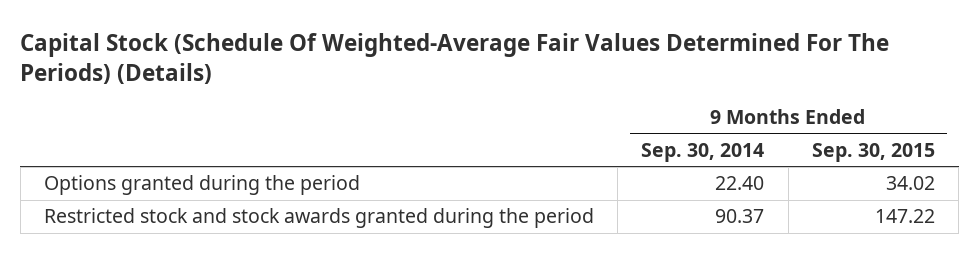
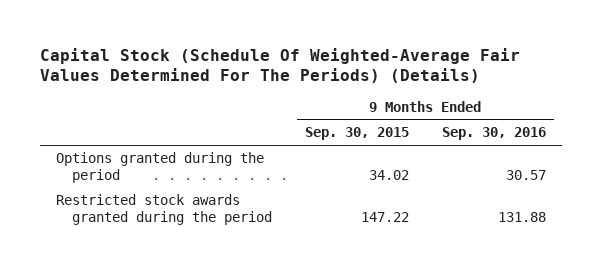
- | 9 Months Ended Sep. 30, 2014 | 9 Months Ended Sep. 30, 2015
+ | 9 Months Ended Sep. 30, 2015 | 9 Months Ended Sep. 30, 2016
- Restricted stock and stock awards granted during the period | 90.37 | 147.22
+ Restricted stock awards granted during the period | 147.22 | 131.88

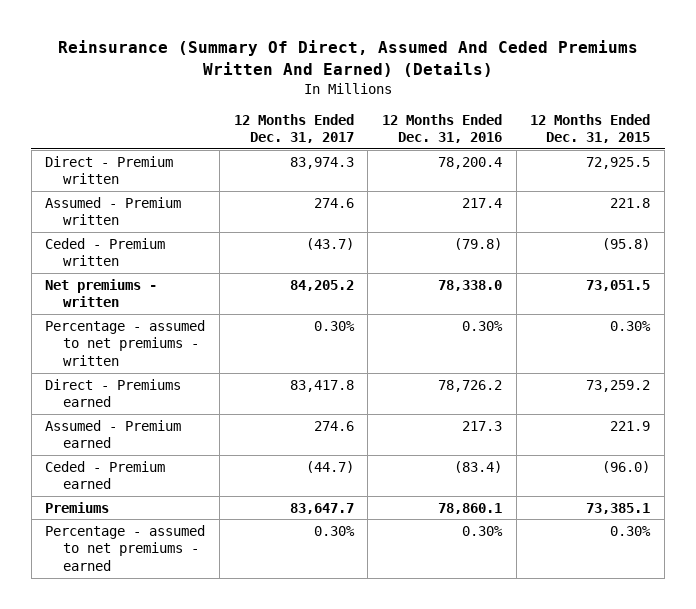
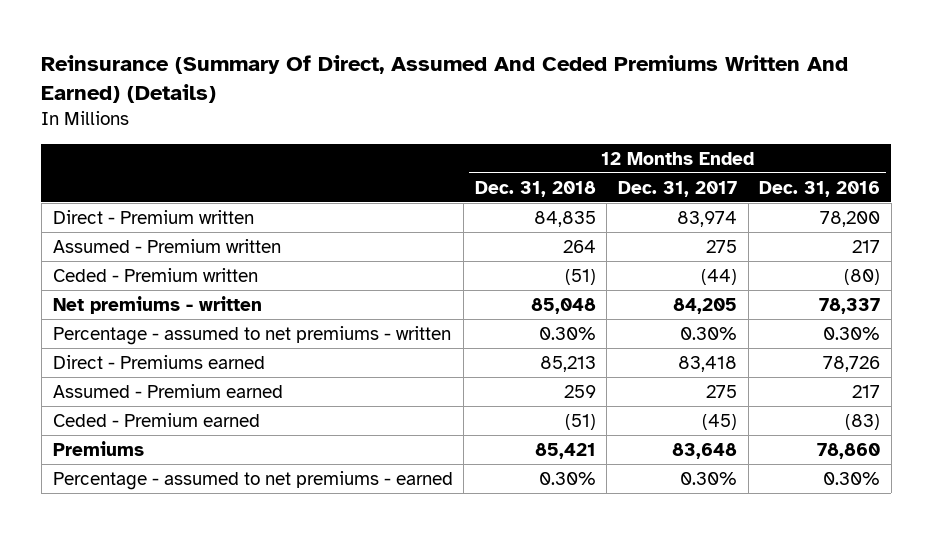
- | 12 Months Ended Dec. 31, 2017 | 12 Months Ended Dec. 31, 2016 | 12 Months Ended Dec. 31, 2015
+ | 12 Months Ended Dec. 31, 2018 | 12 Months Ended Dec. 31, 2017 | 12 Months Ended Dec. 31, 2016
- Direct - Premium written | 83,974.3 | 78,200.4 | 72,925.5
- Assumed - Premium written | 274.6 | 217.4 | 221.8
- Ceded - Premium written | (43.7) | (79.8) | (95.8)
- Net premiums - written | 84,205.2 | 78,338.0 | 73,051.5
+ Direct - Premium written | 84,835 | 83,974 | 78,200
+ Assumed - Premium written | 264 | 275 | 217
+ Ceded - Premium written | (51) | (44) | (80)
+ Net premiums - written | 85,048 | 84,205 | 78,337
- Direct - Premiums earned | 83,417.8 | 78,726.2 | 73,259.2
- Assumed - Premium earned | 274.6 | 217.3 | 221.9
- Ceded - Premium earned | (44.7) | (83.4) | (96.0)
- Premiums | 83,647.7 | 78,860.1 | 73,385.1
+ Direct - Premiums earned | 85,213 | 83,418 | 78,726
+ Assumed - Premium earned | 259 | 275 | 217
+ Ceded - Premium earned | (51) | (45) | (83)
+ Premiums | 85,421 | 83,648 | 78,860

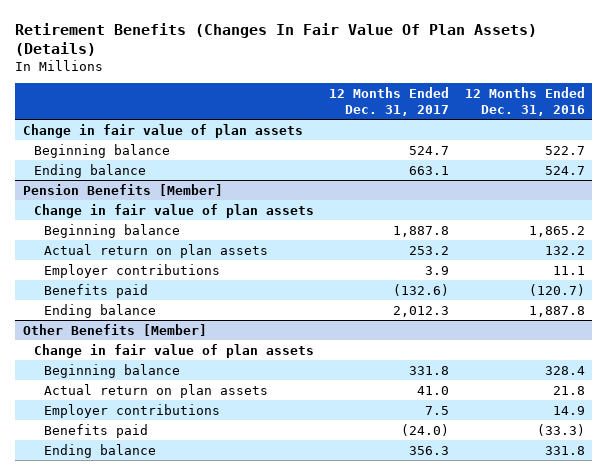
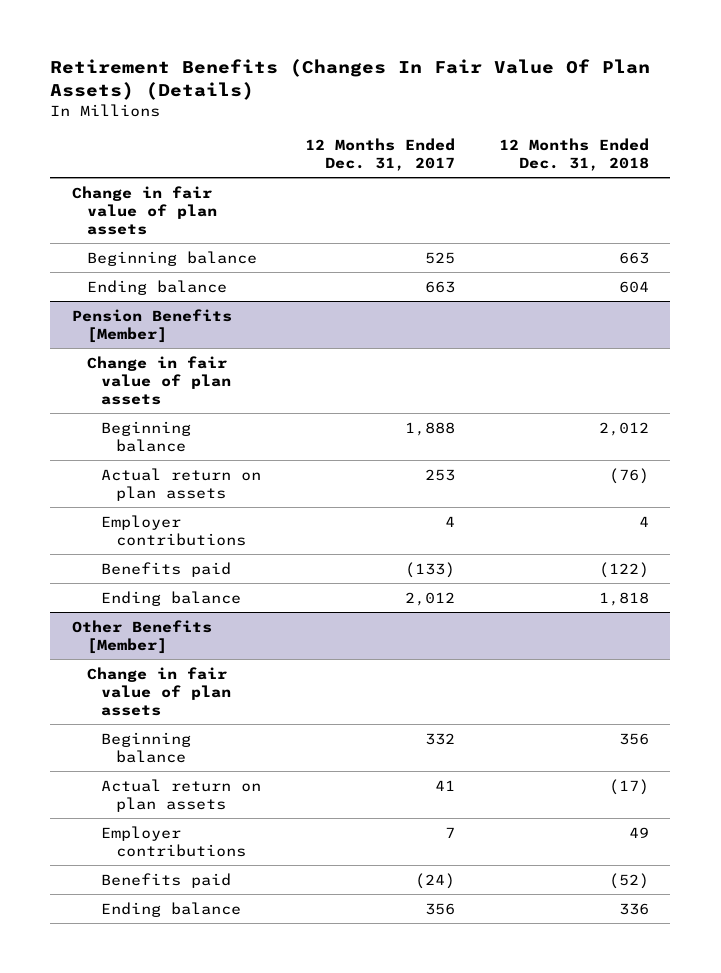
- | 12 Months Ended Dec. 31, 2017 | 12 Months Ended Dec. 31, 2016
+ | 12 Months Ended Dec. 31, 2017 | 12 Months Ended Dec. 31, 2018
- Beginning balance | 524.7 | 522.7
- Ending balance | 663.1 | 524.7
+ Beginning balance | 525 | 663
+ Ending balance | 663 | 604
@ Pension Benefits [Member]
- Beginning balance | 1,887.8 | 1,865.2
- Actual return on plan assets | 253.2 | 132.2
- Employer contributions | 3.9 | 11.1
- Benefits paid | (132.6) | (120.7)
- Ending balance | 2,012.3 | 1,887.8
+ Beginning balance | 1,888 | 2,012
+ Actual return on plan assets | 253 | (76)
+ Employer contributions | 4 | 4
+ Benefits paid | (133) | (122)
+ Ending balance | 2,012 | 1,818
@ Other Benefits [Member]
- Beginning balance | 331.8 | 328.4
- Actual return on plan assets | 41.0 | 21.8
- Employer contributions | 7.5 | 14.9
- Benefits paid | (24.0) | (33.3)
- Ending balance | 356.3 | 331.8
+ Beginning balance | 332 | 356
+ Actual return on plan assets | 41 | (17)
+ Employer contributions | 7 | 49
+ Benefits paid | (24) | (52)
+ Ending balance | 356 | 336

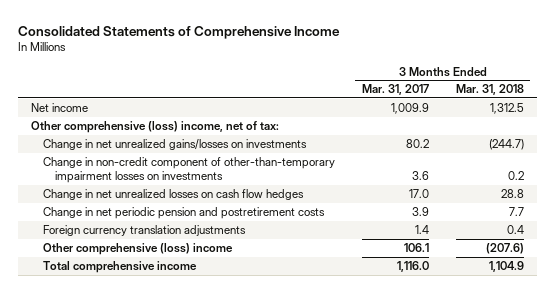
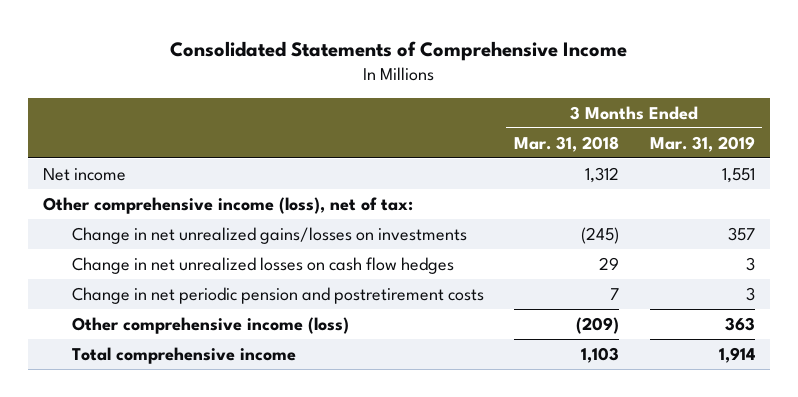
- | 3 Months Ended Mar. 31, 2017 | 3 Months Ended Mar. 31, 2018
+ | 3 Months Ended Mar. 31, 2018 | 3 Months Ended Mar. 31, 2019
- Net income | 1,009.9 | 1,312.5
- Other comprehensive (loss) income, net of tax:
- Change in net unrealized gains/losses on investments | 80.2 | (244.7)
- Change in non-credit component of other-than-temporary impairment losses on investments | 3.6 | 0.2
- Change in net unrealized losses on cash flow hedges | 17.0 | 28.8
- Change in net periodic pension and postretirement costs | 3.9 | 7.7
- Foreign currency translation adjustments | 1.4 | 0.4
- Other comprehensive (loss) income | 106.1 | (207.6)
- Total comprehensive income | 1,116.0 | 1,104.9
+ Net income | 1,312 | 1,551
+ Other comprehensive income (loss), net of tax:
+ Change in net unrealized gains/losses on investments | (245) | 357
+ Change in net unrealized losses on cash flow hedges | 29 | 3
+ Change in net periodic pension and postretirement costs | 7 | 3
+ Other comprehensive income (loss) | (209) | 363
+ Total comprehensive income | 1,103 | 1,914

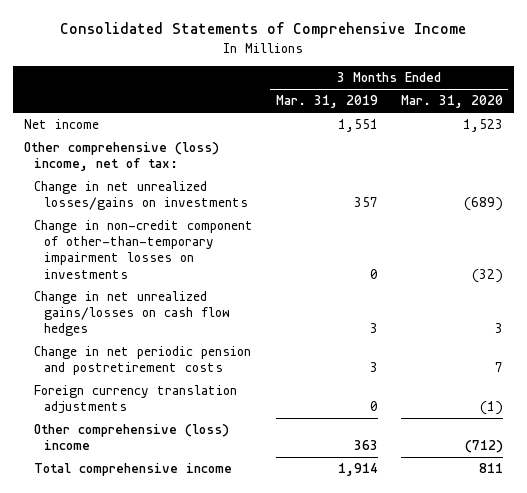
- | 3 Months Ended Mar. 31, 2018 | 3 Months Ended Mar. 31, 2019
+ | 3 Months Ended Mar. 31, 2019 | 3 Months Ended Mar. 31, 2020
- Other comprehensive income (loss), net of tax:
- Change in net unrealized gains/losses on investments | (245) | 357
- Change in net unrealized losses on cash flow hedges | 29 | 3
+ Other comprehensive (loss) income, net of tax:
+ Change in net unrealized losses/gains on investments | 357 | (689)
+ Change in non-credit component of other-than-temporary impairment losses on investments | 0 | (32)
+ Change in net unrealized gains/losses on cash flow hedges | 3 | 3
- Other comprehensive income (loss) | (209) | 363
+ Foreign currency translation adjustments | 0 | (1)
+ Other comprehensive (loss) income | 363 | (712)

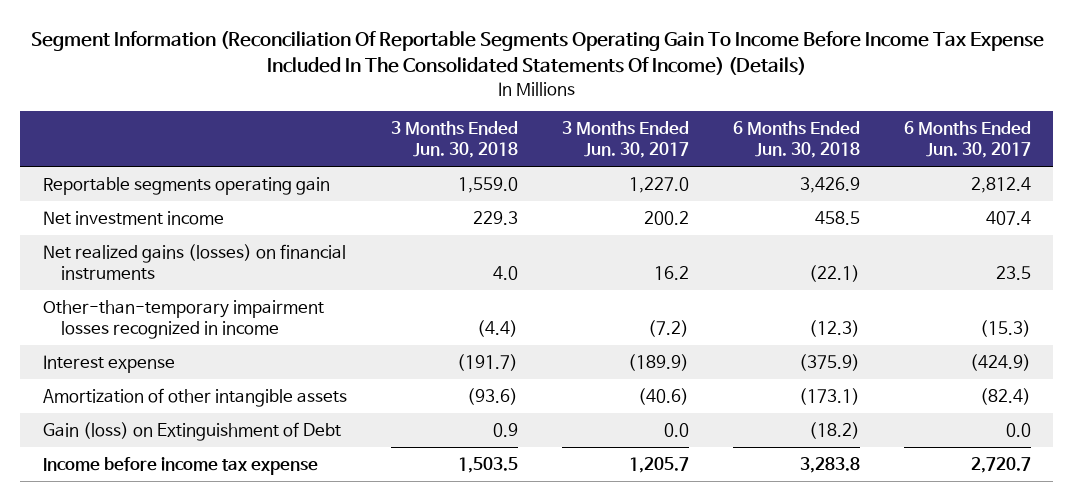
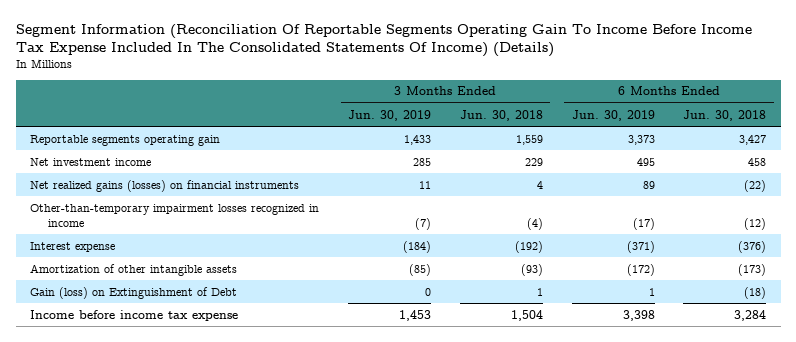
- | 3 Months Ended Jun. 30, 2018 | 3 Months Ended Jun. 30, 2017 | 6 Months Ended Jun. 30, 2018 | 6 Months Ended Jun. 30, 2017
+ | 3 Months Ended Jun. 30, 2019 | 3 Months Ended Jun. 30, 2018 | 6 Months Ended Jun. 30, 2019 | 6 Months Ended Jun. 30, 2018
- Reportable segments operating gain | 1,559.0 | 1,227.0 | 3,426.9 | 2,812.4
- Net investment income | 229.3 | 200.2 | 458.5 | 407.4
- Net realized gains (losses) on financial instruments | 4.0 | 16.2 | (22.1) | 23.5
- Other-than-temporary impairment losses recognized in income | (4.4) | (7.2) | (12.3) | (15.3)
- Interest expense | (191.7) | (189.9) | (375.9) | (424.9)
- Amortization of other intangible assets | (93.6) | (40.6) | (173.1) | (82.4)
- Gain (loss) on Extinguishment of Debt | 0.9 | 0.0 | (18.2) | 0.0
- Income before income tax expense | 1,503.5 | 1,205.7 | 3,283.8 | 2,720.7
+ Reportable segments operating gain | 1,433 | 1,559 | 3,373 | 3,427
+ Net investment income | 285 | 229 | 495 | 458
+ Net realized gains (losses) on financial instruments | 11 | 4 | 89 | (22)
+ Other-than-temporary impairment losses recognized in income | (7) | (4) | (17) | (12)
+ Interest expense | (184) | (192) | (371) | (376)
+ Amortization of other intangible assets | (85) | (93) | (172) | (173)
+ Gain (loss) on Extinguishment of Debt | 0 | 1 | 1 | (18)
+ Income before income tax expense | 1,453 | 1,504 | 3,398 | 3,284

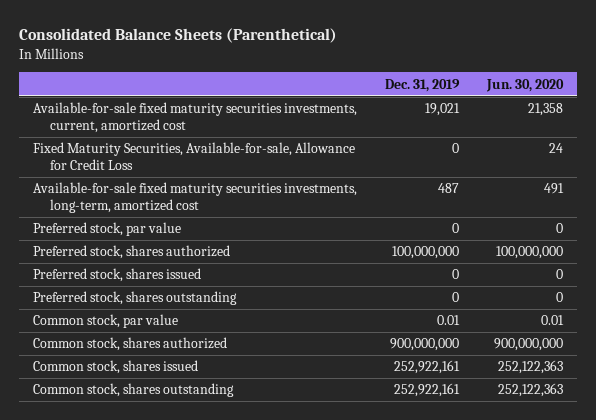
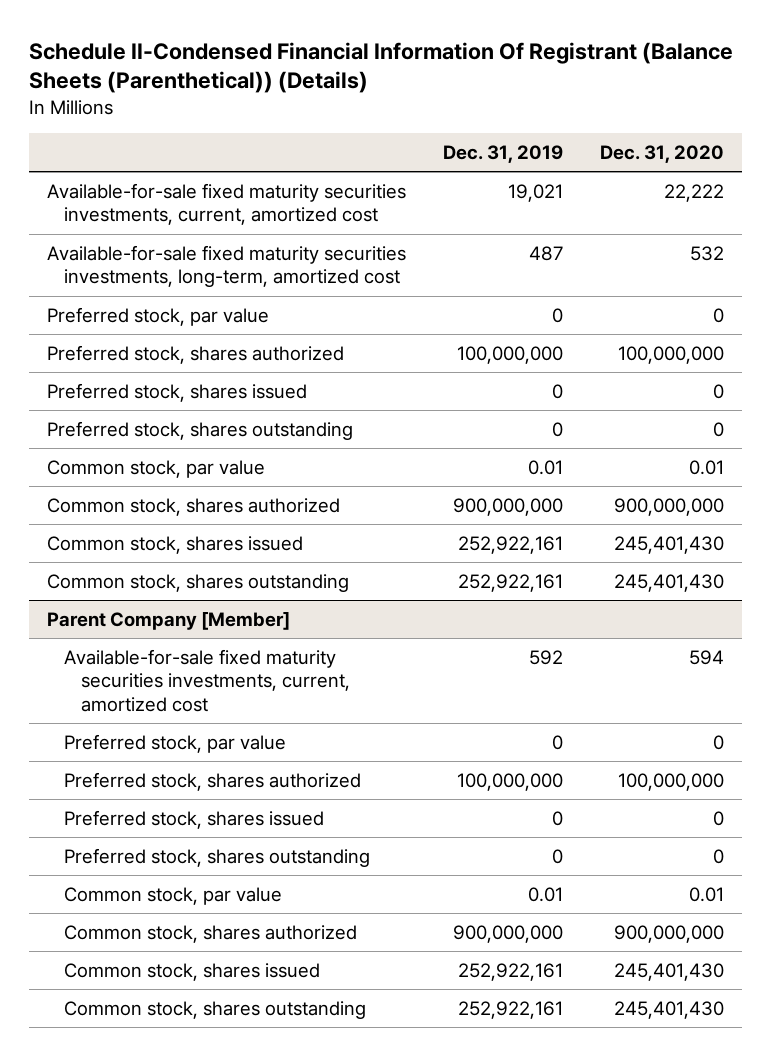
- Consolidated Balance Sheets (Parenthetical)
+ Schedule II-Condensed Financial Information Of Registrant (Balance Sheets (Parenthetical)) (Details)
- | Dec. 31, 2019 | Jun. 30, 2020
+ | Dec. 31, 2019 | Dec. 31, 2020
- Fixed Maturity Securities, Available-for-sale, Allowance for Credit Loss | 0 | 24
+ Parent Company [Member]
+ Available-for-sale fixed maturity securities investments, current, amortized cost | 592 | 594
+ Preferred stock, par value | 0 | 0
+ Preferred stock, shares authorized | 100,000,000 | 100,000,000
+ Preferred stock, shares issued | 0 | 0
+ Preferred stock, shares outstanding | 0 | 0
+ Common stock, par value | 0.01 | 0.01
+ Common stock, shares authorized | 900,000,000 | 900,000,000
+ Common stock, shares issued | 252,922,161 | 245,401,430
+ Common stock, shares outstanding | 252,922,161 | 245,401,430

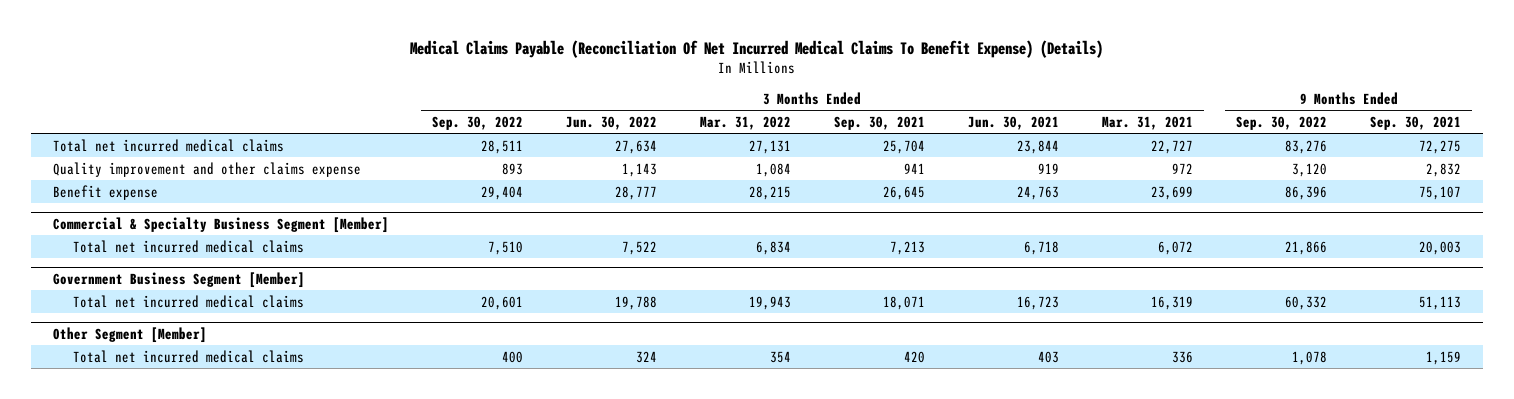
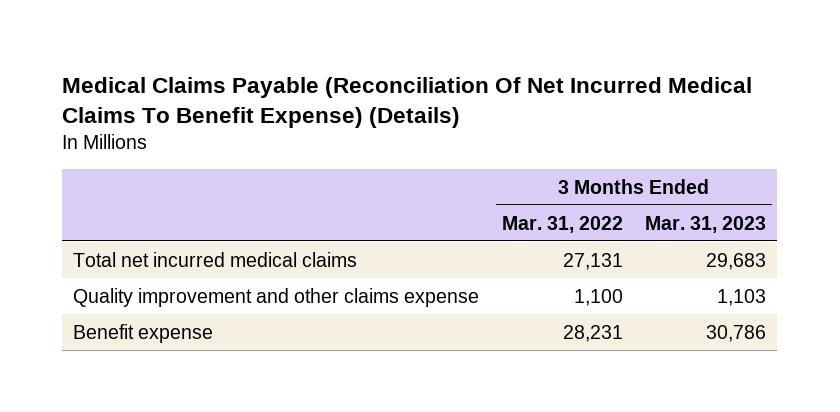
- | 3 Months Ended Sep. 30, 2022 | 3 Months Ended Jun. 30, 2022 | 3 Months Ended Mar. 31, 2022 | 3 Months Ended Sep. 30, 2021 | 3 Months Ended Jun. 30, 2021 | 3 Months Ended Mar. 31, 2021 | 9 Months Ended Sep. 30, 2022 | 9 Months Ended Sep. 30, 2021
+ | 3 Months Ended Mar. 31, 2022 | 3 Months Ended Mar. 31, 2023
- Quality improvement and other claims expense | 893 | 1,143 | 1,084 | 941 | 919 | 972 | 3,120 | 2,832
- Benefit expense | 29,404 | 28,777 | 28,215 | 26,645 | 24,763 | 23,699 | 86,396 | 75,107
- Commercial & Specialty Business Segment [Member]
- Total net incurred medical claims | 7,510 | 7,522 | 6,834 | 7,213 | 6,718 | 6,072 | 21,866 | 20,003
- Government Business Segment [Member]
- Total net incurred medical claims | 20,601 | 19,788 | 19,943 | 18,071 | 16,723 | 16,319 | 60,332 | 51,113
- Other Segment [Member]
- Total net incurred medical claims | 400 | 324 | 354 | 420 | 403 | 336 | 1,078 | 1,159
+ Quality improvement and other claims expense | 1,100 | 1,103
+ Benefit expense | 28,231 | 30,786

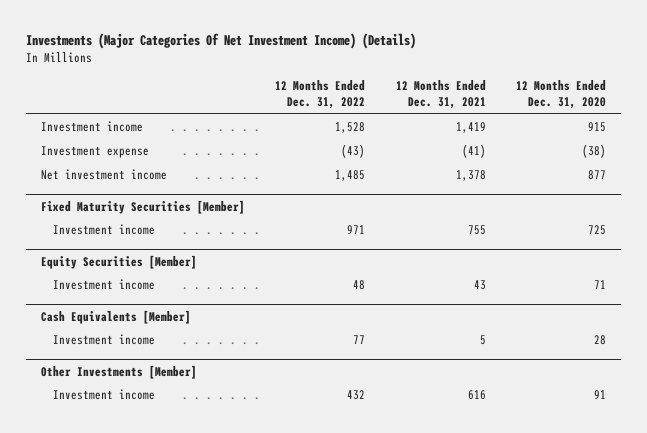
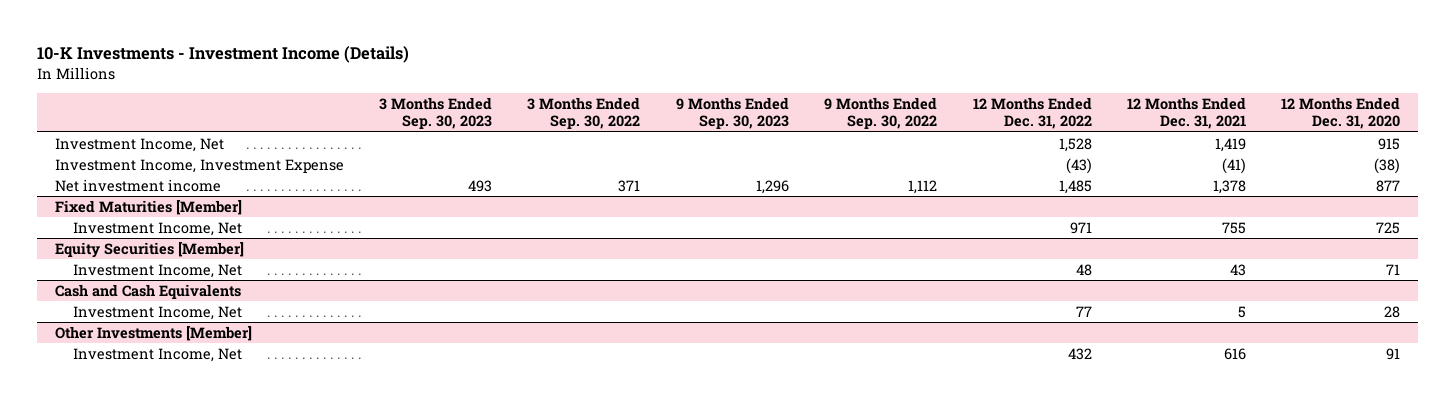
- Investments (Major Categories Of Net Investment Income) (Details)
+ 10-K Investments - Investment Income (Details)
- | 12 Months Ended Dec. 31, 2022 | 12 Months Ended Dec. 31, 2021 | 12 Months Ended Dec. 31, 2020
+ | 3 Months Ended Sep. 30, 2023 | 3 Months Ended Sep. 30, 2022 | 9 Months Ended Sep. 30, 2023 | 9 Months Ended Sep. 30, 2022 | 12 Months Ended Dec. 31, 2022 | 12 Months Ended Dec. 31, 2021 | 12 Months Ended Dec. 31, 2020
- Investment income | 1,528 | 1,419 | 915
- Investment expense | (43) | (41) | (38)
+ Investment Income, Net | | | | | 1,528 | 1,419 | 915
+ Investment Income, Investment Expense | | | | | (43) | (41) | (38)
- Fixed Maturity Securities [Member]
- Investment income | 971 | 755 | 725
+ Fixed Maturities [Member]
+ Investment Income, Net | | | | | 971 | 755 | 725
@ Equity Securities [Member]
- Investment income | 48 | 43 | 71
- Cash Equivalents [Member]
- Investment income | 77 | 5 | 28
@ Equity Securities [Member]
+ Investment Income, Net | | | | | 48 | 43 | 71
+ Cash and Cash Equivalents
+ Investment Income, Net | | | | | 77 | 5 | 28
@ Other Investments [Member]
- Investment income | 432 | 616 | 91
+ Investment Income, Net | | | | | 432 | 616 | 91

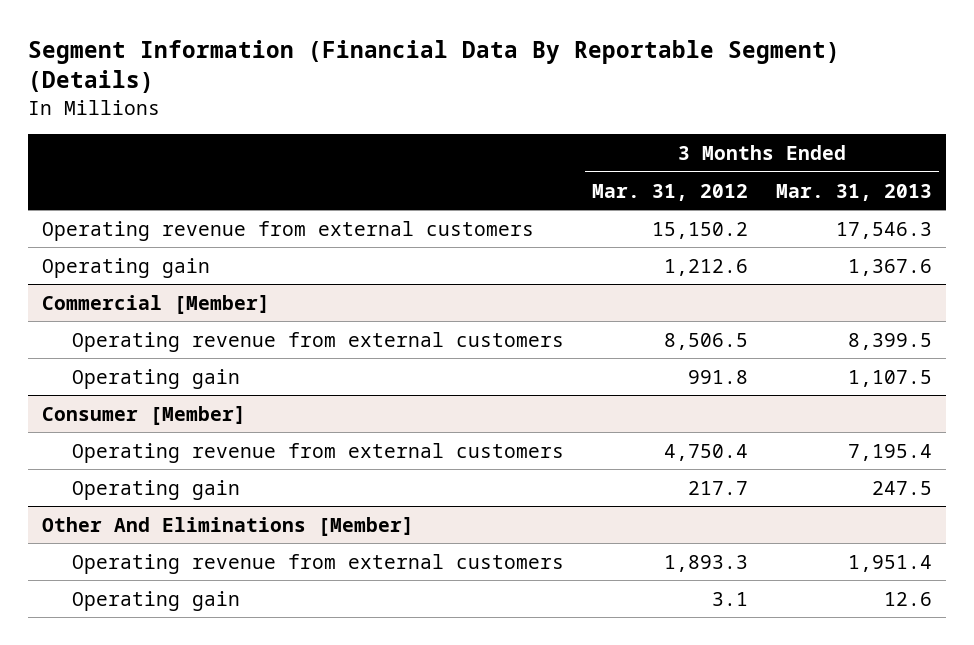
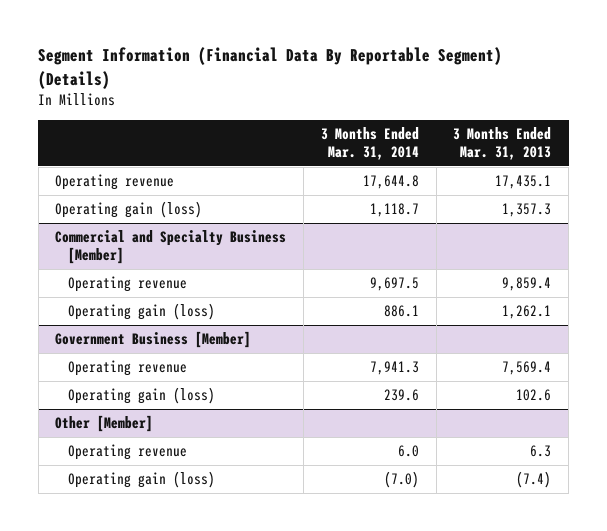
- | 3 Months Ended Mar. 31, 2012 | 3 Months Ended Mar. 31, 2013
+ | 3 Months Ended Mar. 31, 2014 | 3 Months Ended Mar. 31, 2013
- Operating revenue from external customers | 15,150.2 | 17,546.3
- Operating gain | 1,212.6 | 1,367.6
- Commercial [Member]
- Operating revenue from external customers | 8,506.5 | 8,399.5
- Operating gain | 991.8 | 1,107.5
- Consumer [Member]
- Operating revenue from external customers | 4,750.4 | 7,195.4
- Operating gain | 217.7 | 247.5
- Other And Eliminations [Member]
- Operating revenue from external customers | 1,893.3 | 1,951.4
- Operating gain | 3.1 | 12.6
+ Operating revenue | 17,644.8 | 17,435.1
+ Operating gain (loss) | 1,118.7 | 1,357.3
+ Commercial and Specialty Business [Member]
+ Operating revenue | 9,697.5 | 9,859.4
+ Operating gain (loss) | 886.1 | 1,262.1
+ Government Business [Member]
+ Operating revenue | 7,941.3 | 7,569.4
+ Operating gain (loss) | 239.6 | 102.6
+ Other [Member]
+ Operating revenue | 6.0 | 6.3
+ Operating gain (loss) | (7.0) | (7.4)

